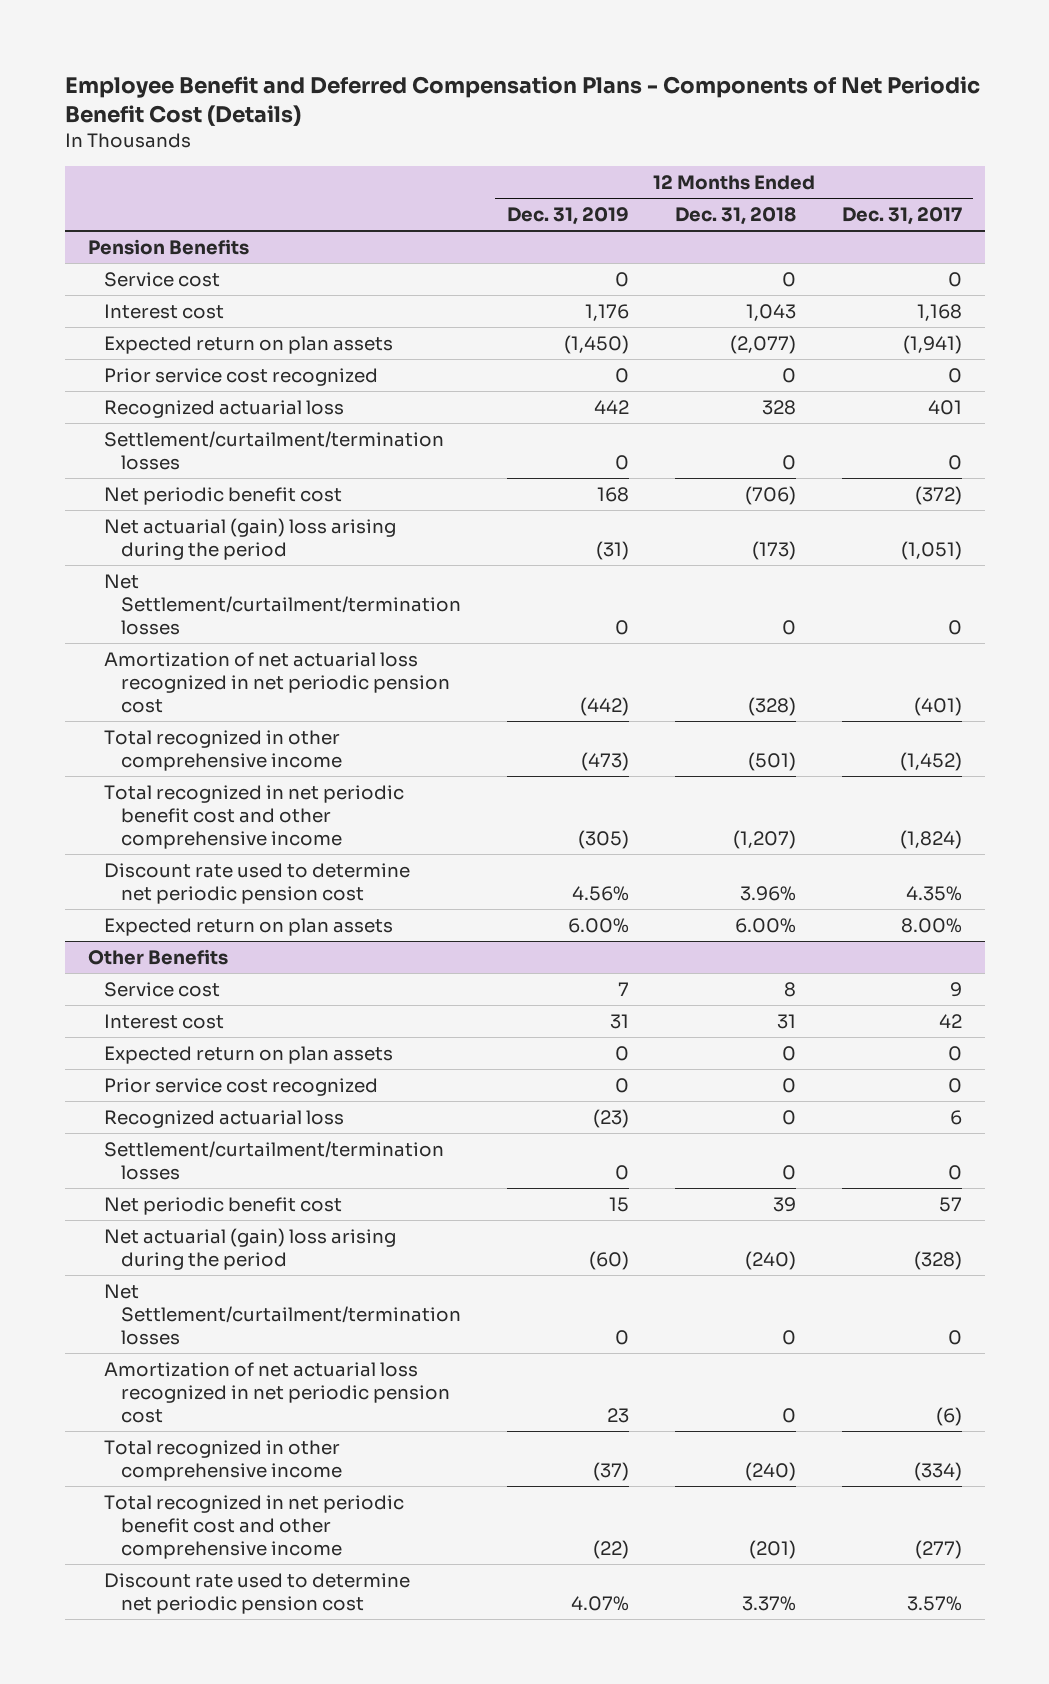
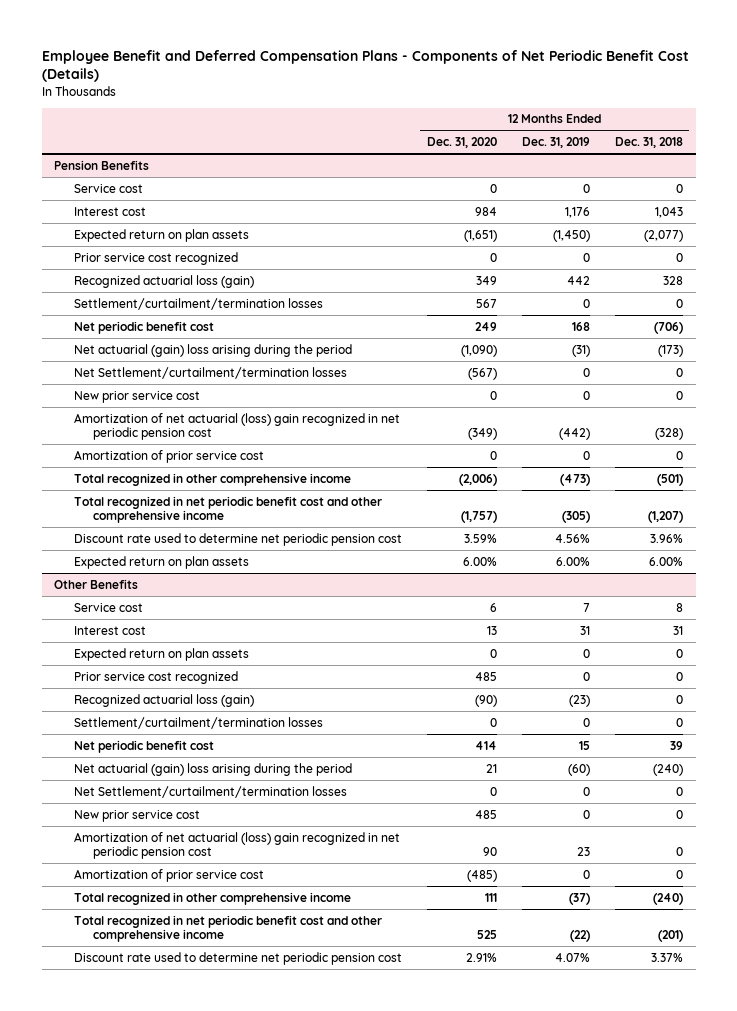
- | 12 Months Ended Dec. 31, 2019 | 12 Months Ended Dec. 31, 2018 | 12 Months Ended Dec. 31, 2017
+ | 12 Months Ended Dec. 31, 2020 | 12 Months Ended Dec. 31, 2019 | 12 Months Ended Dec. 31, 2018
@ Pension Benefits
- Recognized actuarial loss | 442 | 328 | 401
+ Recognized actuarial loss (gain) | 349 | 442 | 328
- Amortization of net actuarial loss recognized in net periodic pension cost | (442) | (328) | (401)
+ New prior service cost | 0 | 0 | 0
+ Amortization of net actuarial (loss) gain recognized in net periodic pension cost | (349) | (442) | (328)
+ Amortization of prior service cost | 0 | 0 | 0
@ Other Benefits
- Recognized actuarial loss | (23) | 0 | 6
+ Recognized actuarial loss (gain) | (90) | (23) | 0
- Amortization of net actuarial loss recognized in net periodic pension cost | 23 | 0 | (6)
+ New prior service cost | 485 | 0 | 0
+ Amortization of net actuarial (loss) gain recognized in net periodic pension cost | 90 | 23 | 0
+ Amortization of prior service cost | (485) | 0 | 0

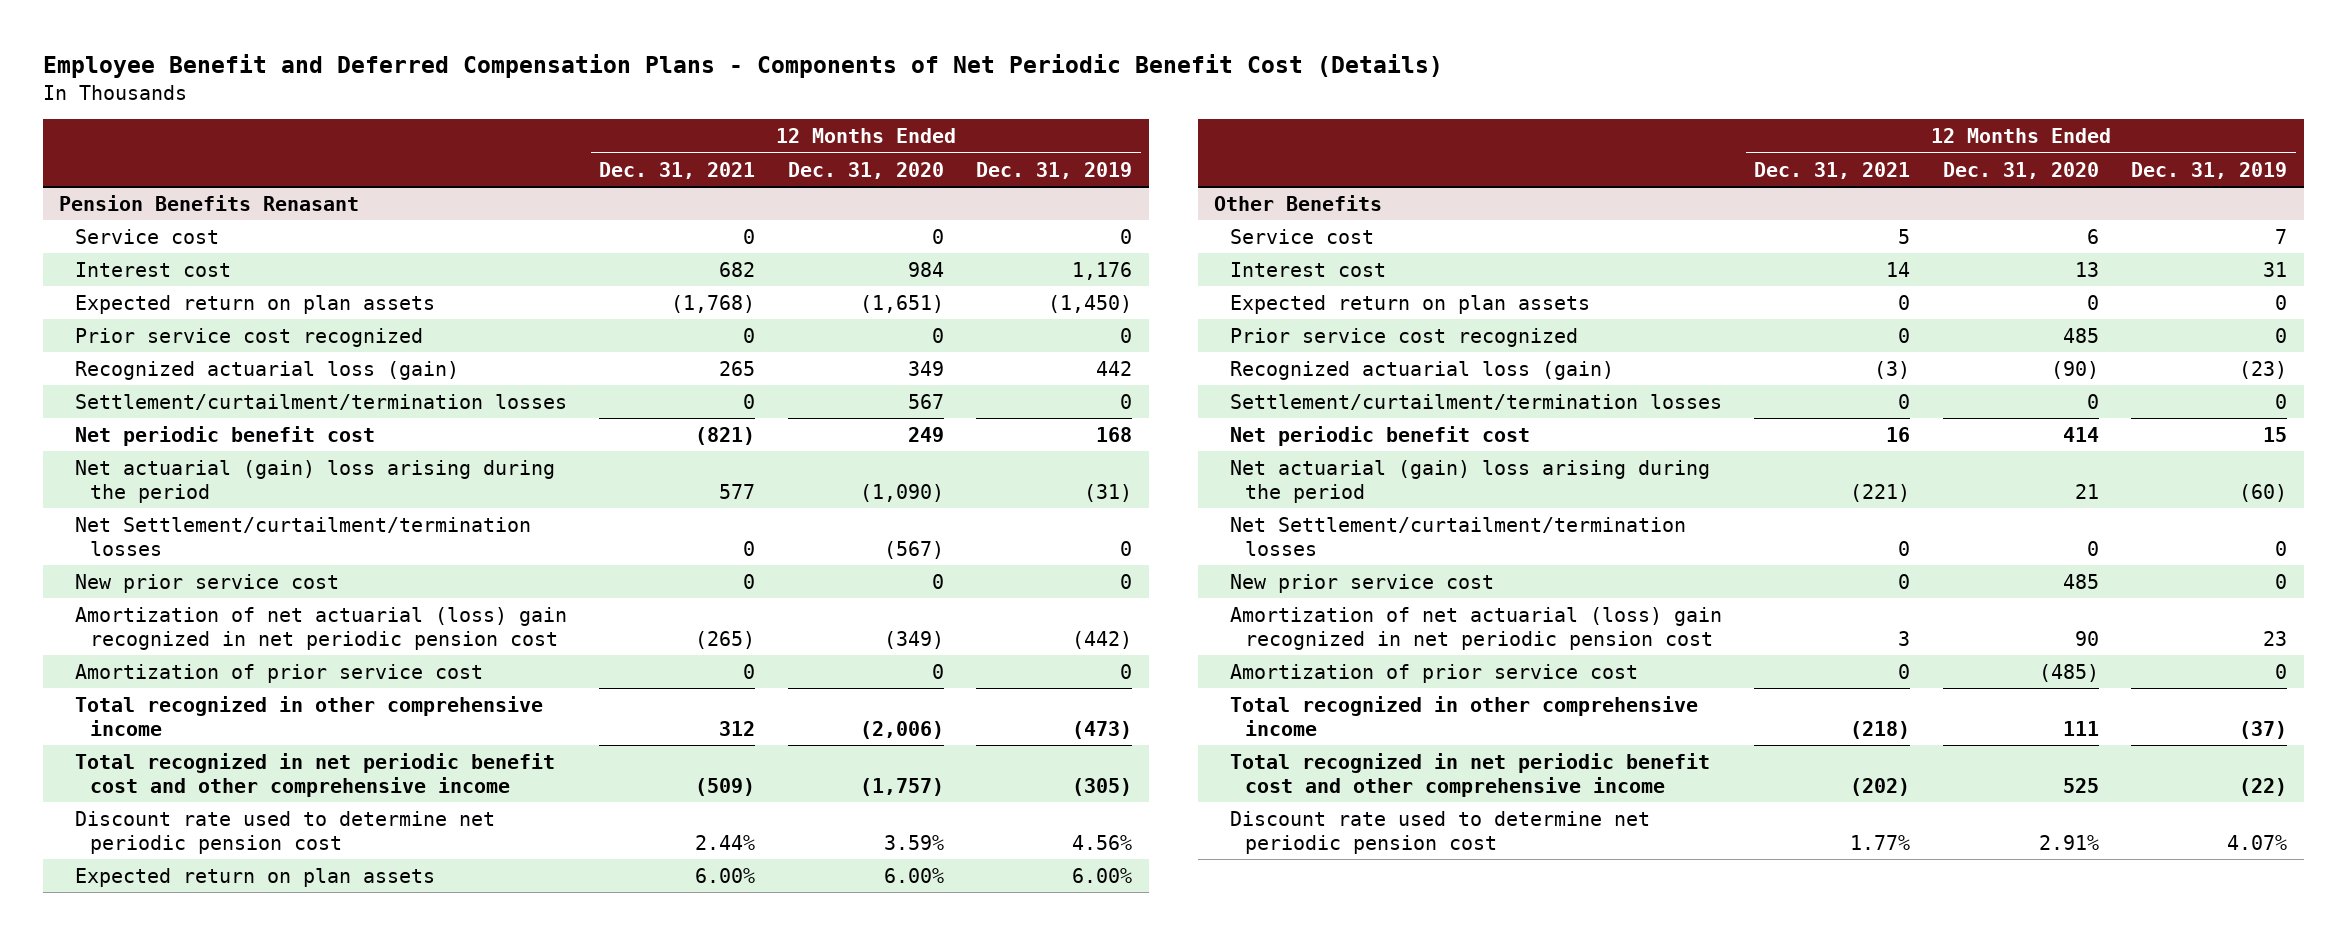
- | 12 Months Ended Dec. 31, 2020 | 12 Months Ended Dec. 31, 2019 | 12 Months Ended Dec. 31, 2018
+ | 12 Months Ended Dec. 31, 2021 | 12 Months Ended Dec. 31, 2020 | 12 Months Ended Dec. 31, 2019
- Pension Benefits
+ Pension Benefits Renasant

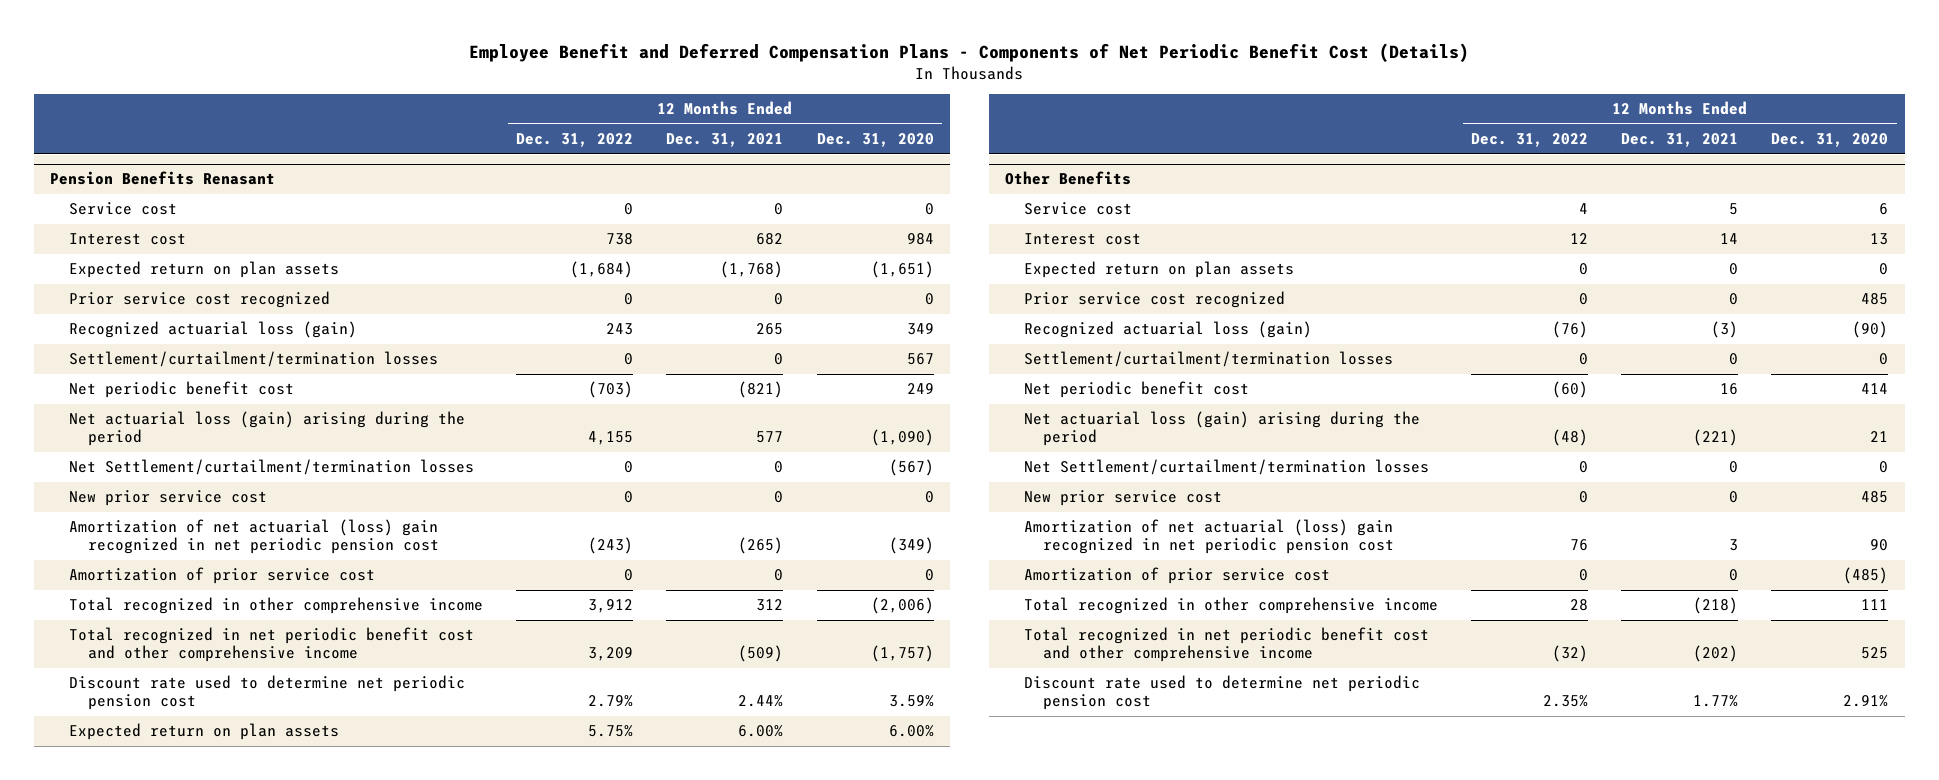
- | 12 Months Ended Dec. 31, 2021 | 12 Months Ended Dec. 31, 2020 | 12 Months Ended Dec. 31, 2019
+ | 12 Months Ended Dec. 31, 2022 | 12 Months Ended Dec. 31, 2021 | 12 Months Ended Dec. 31, 2020
@ Pension Benefits Renasant
- Net actuarial (gain) loss arising during the period | 577 | (1,090) | (31)
+ Net actuarial loss (gain) arising during the period | 4,155 | 577 | (1,090)
@ Other Benefits
- Net actuarial (gain) loss arising during the period | (221) | 21 | (60)
+ Net actuarial loss (gain) arising during the period | (48) | (221) | 21

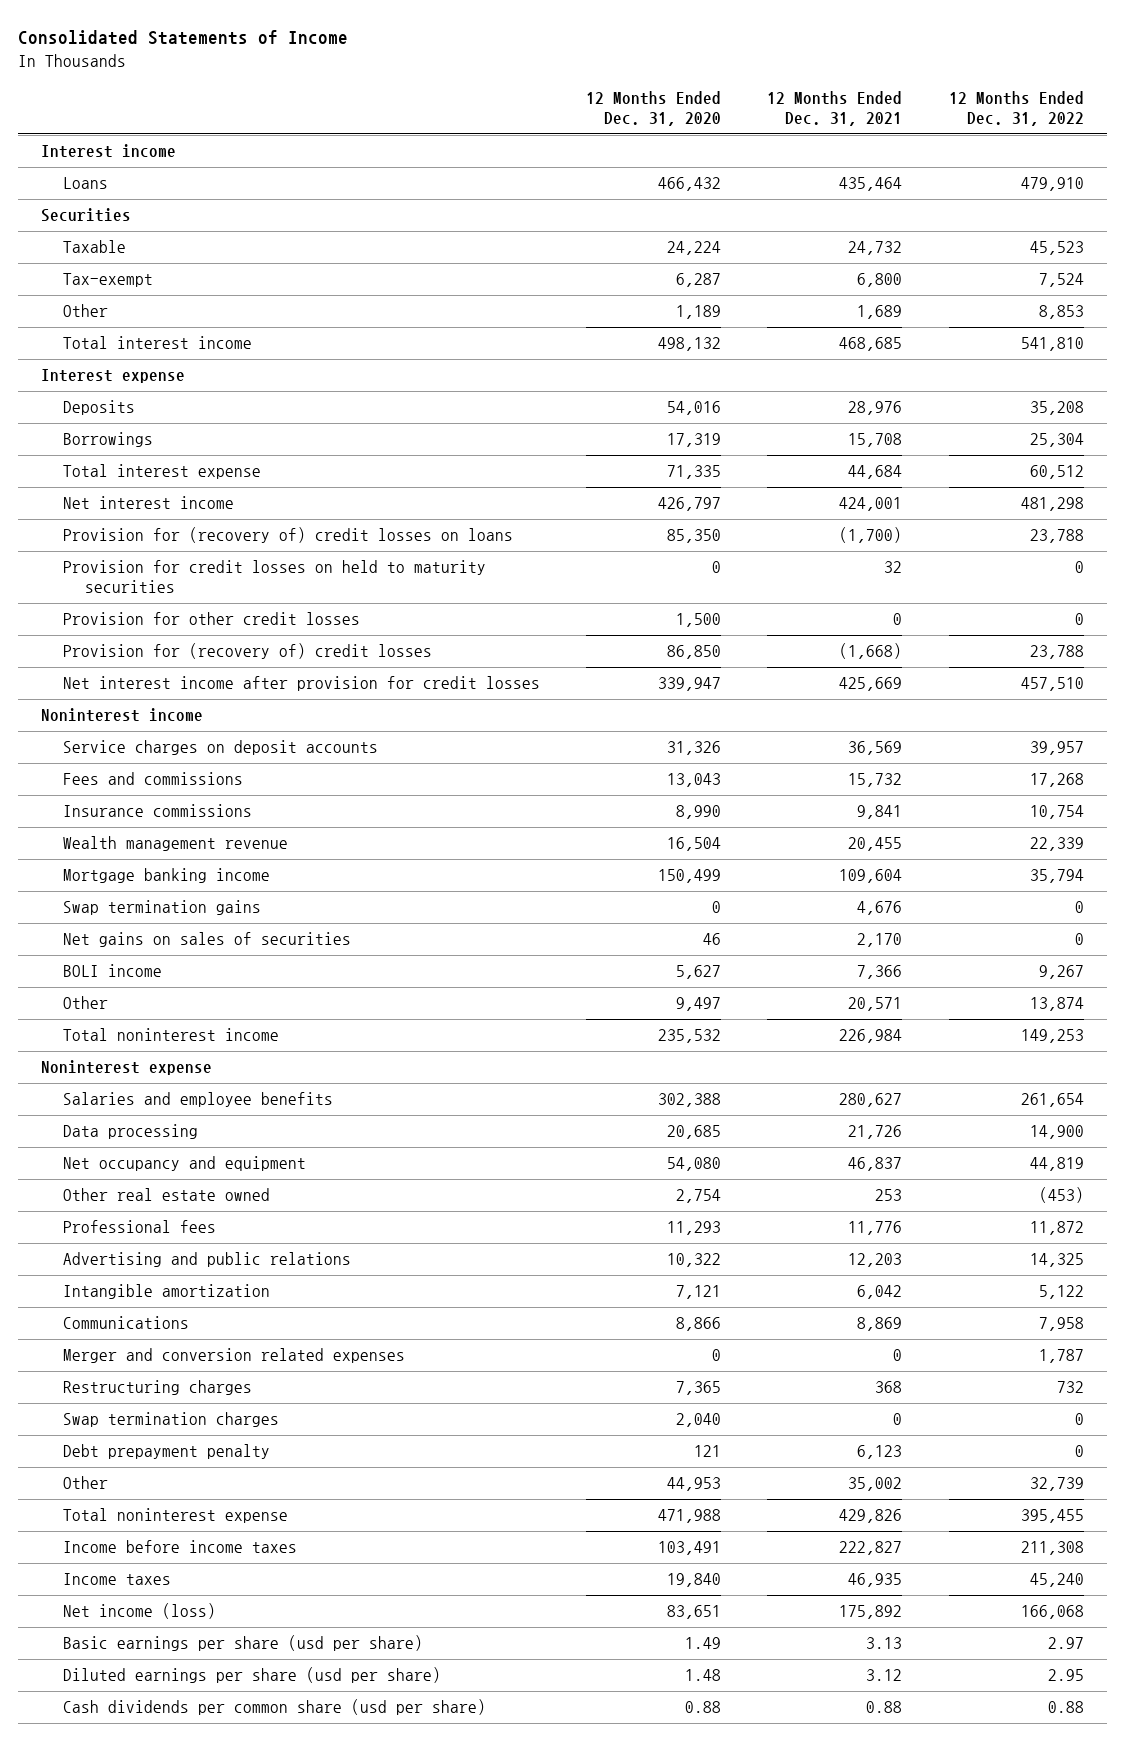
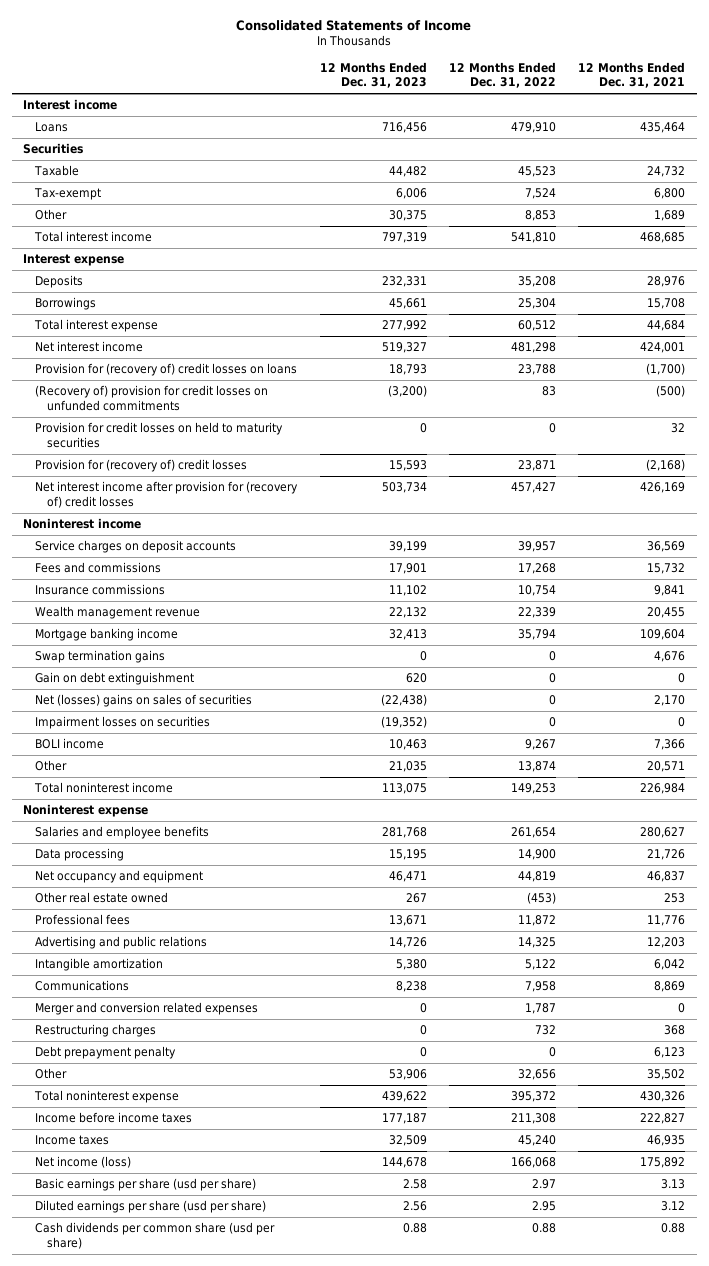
- | 12 Months Ended Dec. 31, 2020 | 12 Months Ended Dec. 31, 2021 | 12 Months Ended Dec. 31, 2022
+ | 12 Months Ended Dec. 31, 2023 | 12 Months Ended Dec. 31, 2022 | 12 Months Ended Dec. 31, 2021
+ (Recovery of) provision for credit losses on unfunded commitments | (3,200) | 83 | (500)
- Provision for other credit losses | 1,500 | 0 | 0
- Provision for (recovery of) credit losses | 86,850 | (1,668) | 23,788
- Net interest income after provision for credit losses | 339,947 | 425,669 | 457,510
+ Provision for (recovery of) credit losses | 15,593 | 23,871 | (2,168)
+ Net interest income after provision for (recovery of) credit losses | 503,734 | 457,427 | 426,169
- Net gains on sales of securities | 46 | 2,170 | 0
+ Gain on debt extinguishment | 620 | 0 | 0
+ Net (losses) gains on sales of securities | (22,438) | 0 | 2,170
+ Impairment losses on securities | (19,352) | 0 | 0
- Swap termination charges | 2,040 | 0 | 0
- Other | 44,953 | 35,002 | 32,739
- Total noninterest expense | 471,988 | 429,826 | 395,455
+ Other | 53,906 | 32,656 | 35,502
+ Total noninterest expense | 439,622 | 395,372 | 430,326

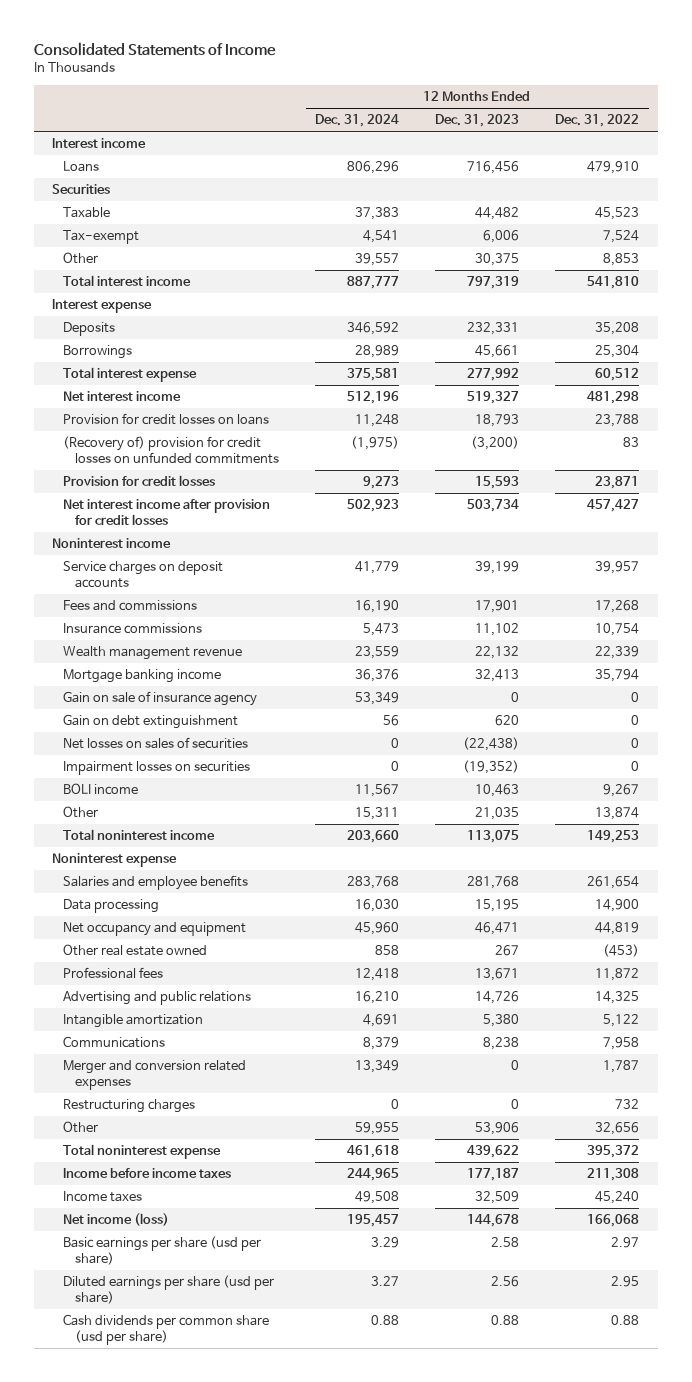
- | 12 Months Ended Dec. 31, 2023 | 12 Months Ended Dec. 31, 2022 | 12 Months Ended Dec. 31, 2021
+ | 12 Months Ended Dec. 31, 2024 | 12 Months Ended Dec. 31, 2023 | 12 Months Ended Dec. 31, 2022
- Provision for (recovery of) credit losses on loans | 18,793 | 23,788 | (1,700)
+ Provision for credit losses on loans | 11,248 | 18,793 | 23,788
- Provision for credit losses on held to maturity securities | 0 | 0 | 32
- Provision for (recovery of) credit losses | 15,593 | 23,871 | (2,168)
- Net interest income after provision for (recovery of) credit losses | 503,734 | 457,427 | 426,169
+ Provision for credit losses | 9,273 | 15,593 | 23,871
+ Net interest income after provision for credit losses | 502,923 | 503,734 | 457,427
- Swap termination gains | 0 | 0 | 4,676
+ Gain on sale of insurance agency | 53,349 | 0 | 0
- Net (losses) gains on sales of securities | (22,438) | 0 | 2,170
+ Net losses on sales of securities | 0 | (22,438) | 0
- Debt prepayment penalty | 0 | 0 | 6,123

